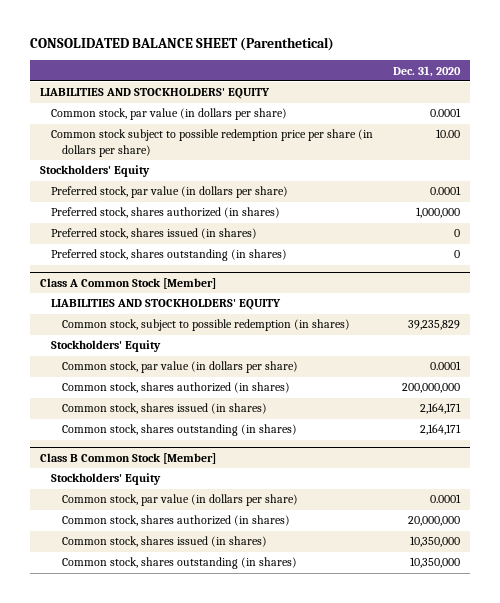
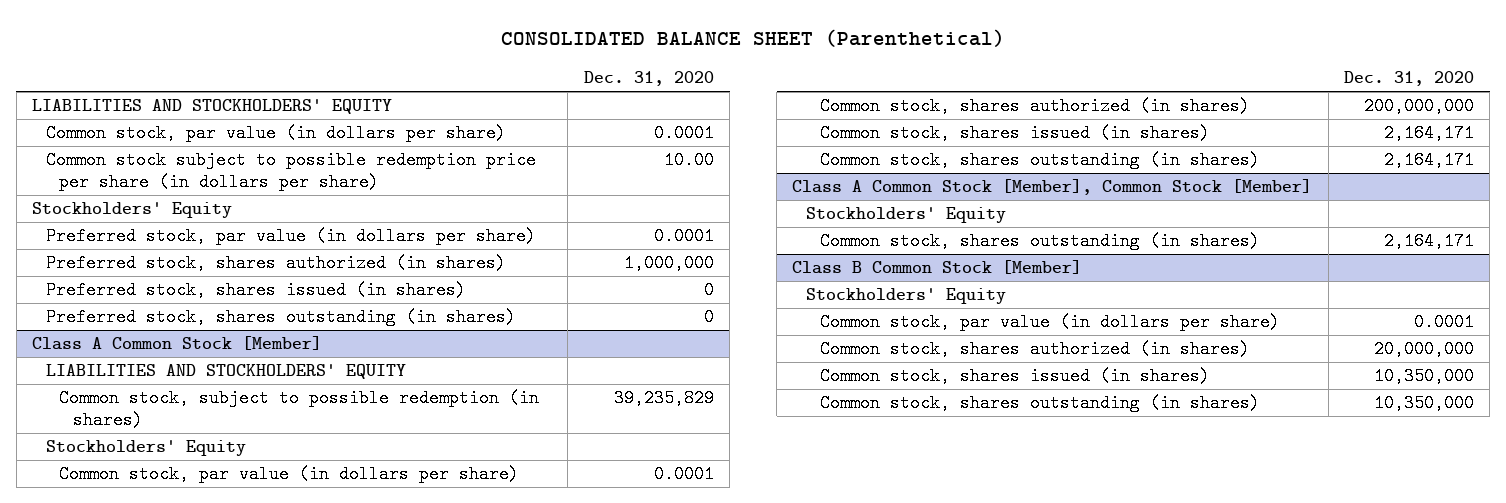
+ Class A Common Stock [Member], Common Stock [Member]
+ Stockholders' Equity
+ Common stock, shares outstanding (in shares) | 2,164,171

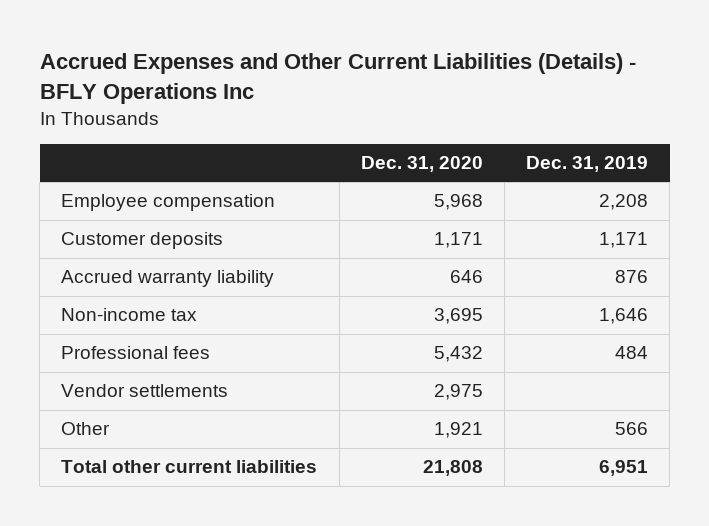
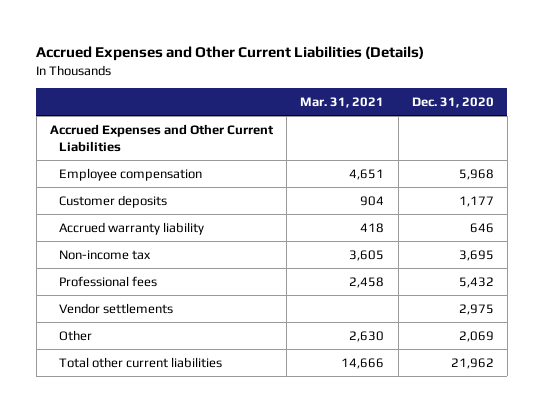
- Accrued Expenses and Other Current Liabilities (Details) - BFLY Operations Inc
+ Accrued Expenses and Other Current Liabilities (Details)
- | Dec. 31, 2020 | Dec. 31, 2019
+ | Mar. 31, 2021 | Dec. 31, 2020
+ Accrued Expenses and Other Current Liabilities
- Customer deposits | 1,171 | 1,171
+ Customer deposits | 904 | 1,177
- Other | 1,921 | 566
- Total other current liabilities | 21,808 | 6,951
+ Other | 2,630 | 2,069
+ Total other current liabilities | 14,666 | 21,962

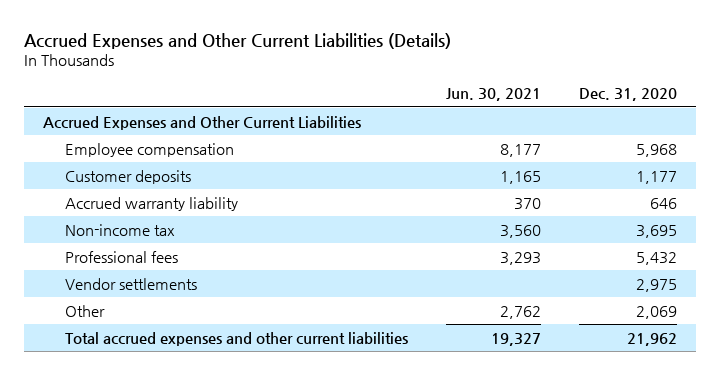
- | Mar. 31, 2021 | Dec. 31, 2020
+ | Jun. 30, 2021 | Dec. 31, 2020
- Total other current liabilities | 14,666 | 21,962
+ Total accrued expenses and other current liabilities | 19,327 | 21,962

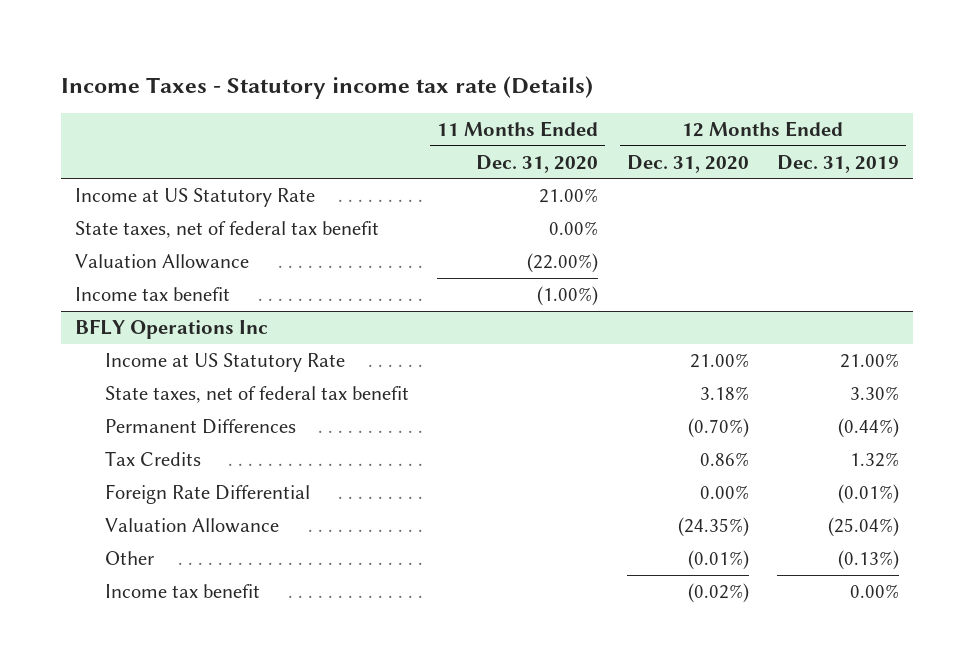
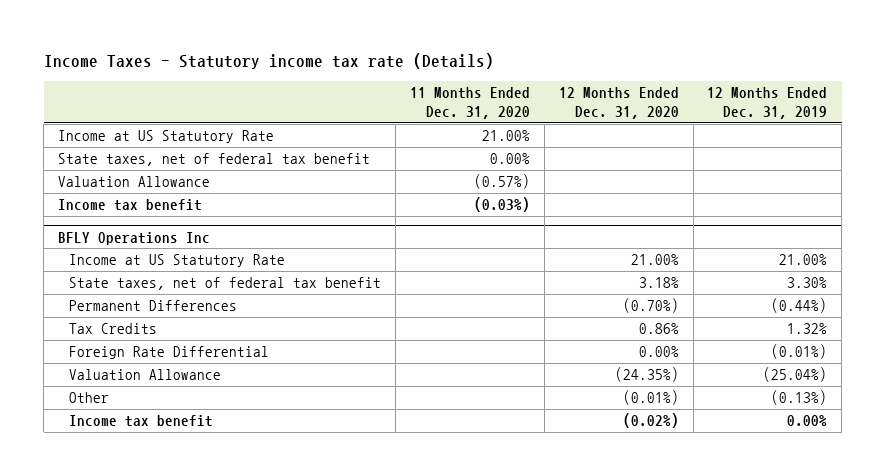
- Valuation Allowance | (22.00%) | |
- Income tax benefit | (1.00%) | |
+ Valuation Allowance | (0.57%) | |
+ Income tax benefit | (0.03%) | |

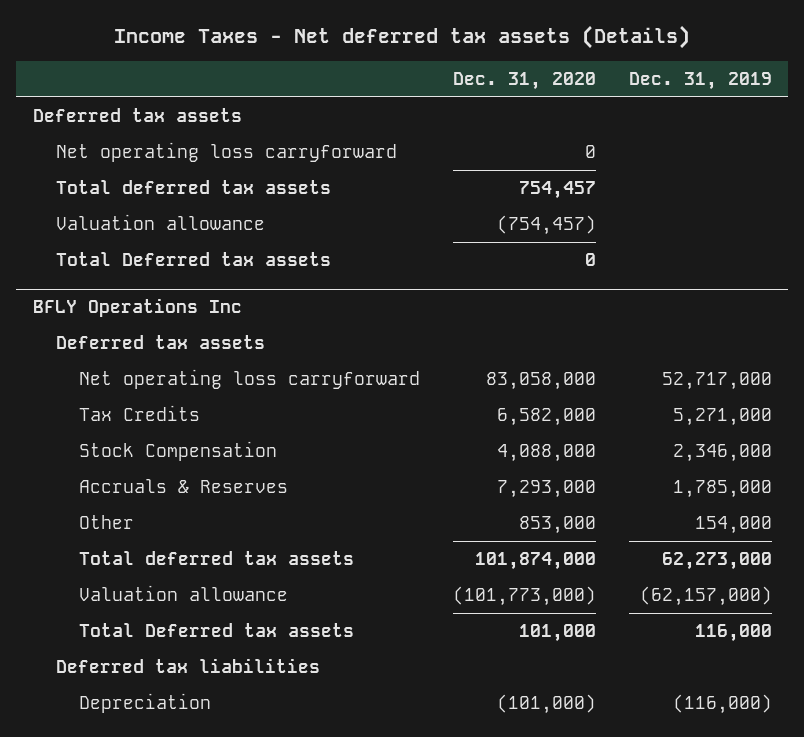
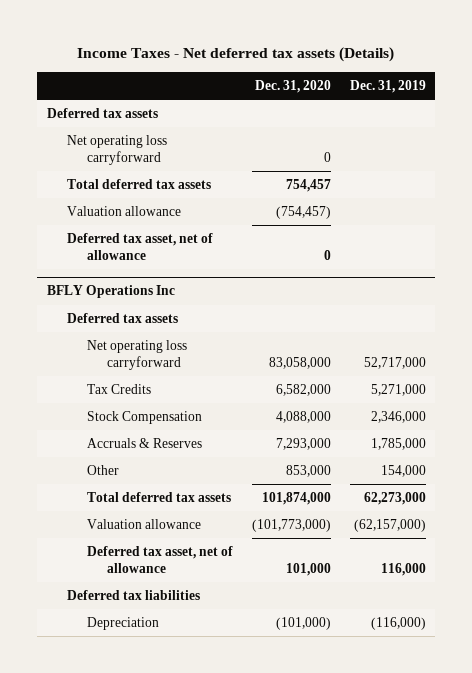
- Total Deferred tax assets | 0 |
+ Deferred tax asset, net of allowance | 0 |
@ BFLY Operations Inc
- Total Deferred tax assets | 101,000 | 116,000
+ Deferred tax asset, net of allowance | 101,000 | 116,000

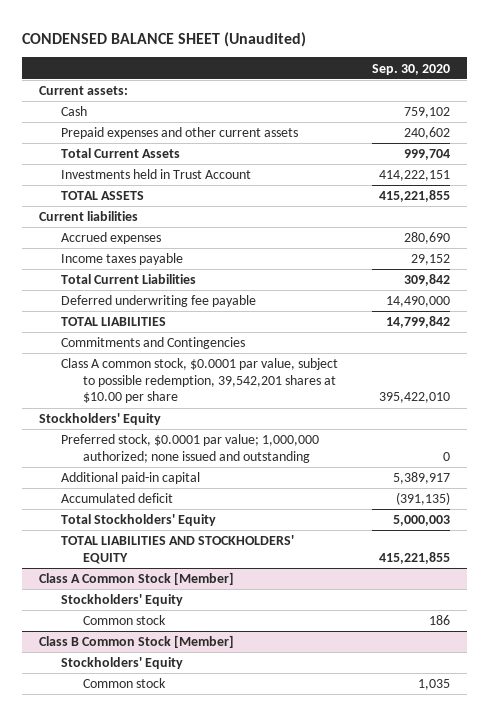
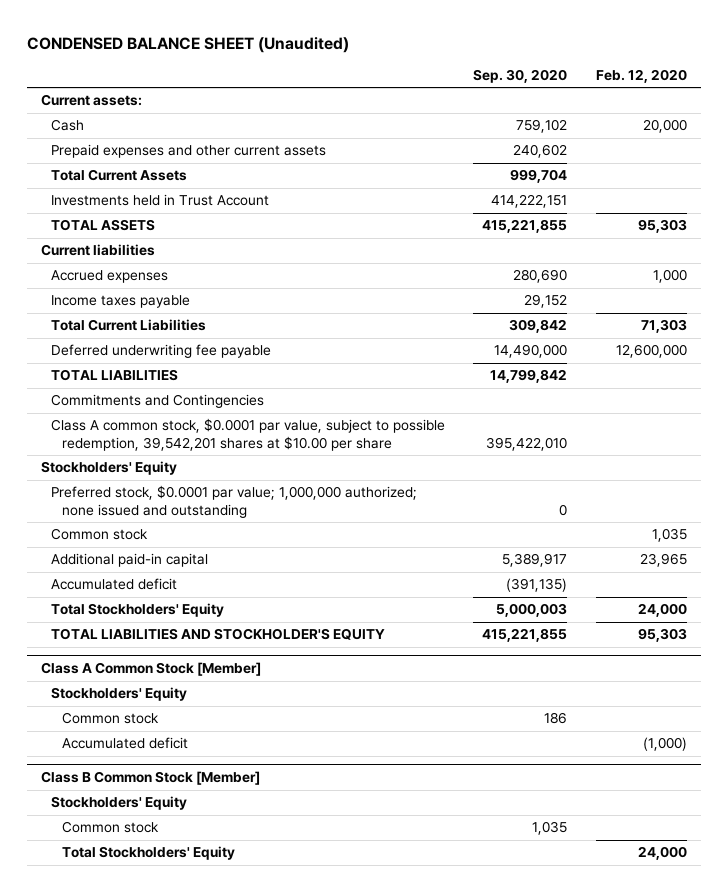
- | Sep. 30, 2020
+ | Sep. 30, 2020 | Feb. 12, 2020
+ Common stock | | 1,035
- TOTAL LIABILITIES AND STOCKHOLDERS' EQUITY | 415,221,855
+ TOTAL LIABILITIES AND STOCKHOLDER'S EQUITY | 415,221,855 | 95,303
@ Class A Common Stock [Member]
+ Accumulated deficit | | (1,000)
@ Class B Common Stock [Member]
+ Total Stockholders' Equity | | 24,000

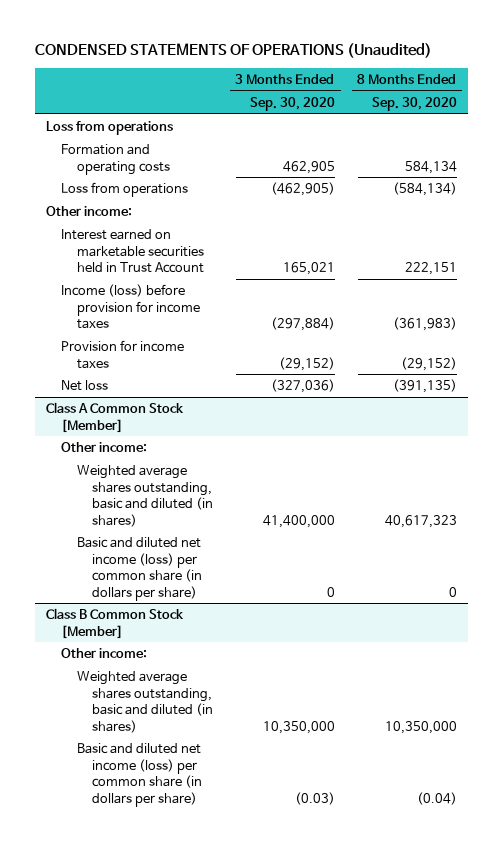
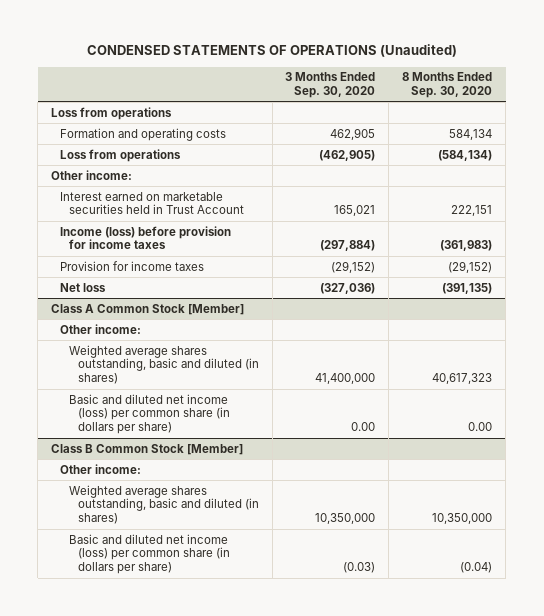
@ Class A Common Stock [Member]
- Basic and diluted net income (loss) per common share (in dollars per share) | 0 | 0
+ Basic and diluted net income (loss) per common share (in dollars per share) | 0.00 | 0.00

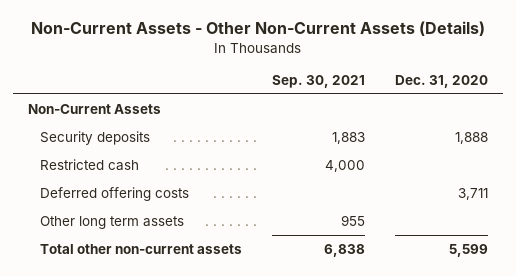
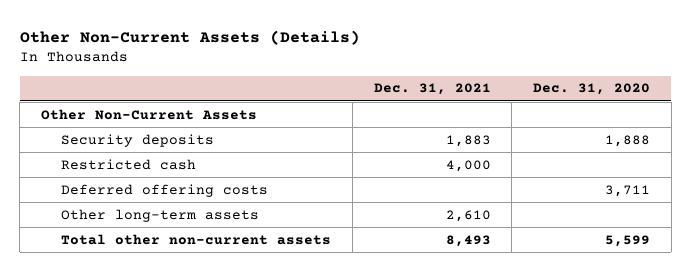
- Non-Current Assets - Other Non-Current Assets (Details)
+ Other Non-Current Assets (Details)
- | Sep. 30, 2021 | Dec. 31, 2020
+ | Dec. 31, 2021 | Dec. 31, 2020
- Non-Current Assets
+ Other Non-Current Assets
- Other long term assets | 955 |
+ Other long-term assets | 2,610 |

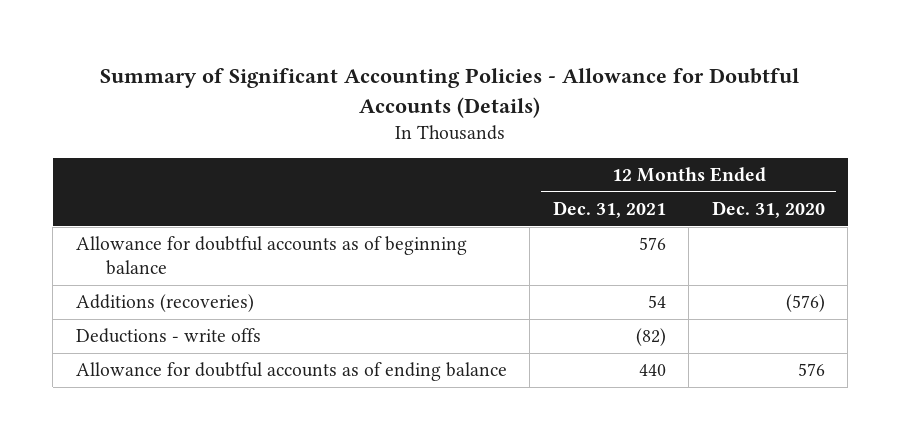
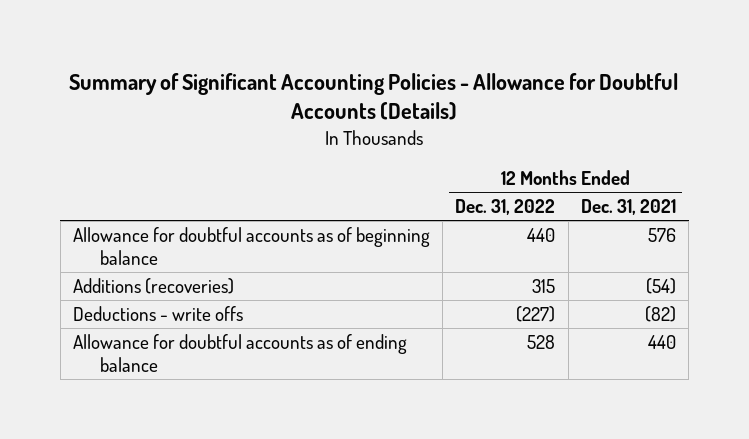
- | 12 Months Ended Dec. 31, 2021 | 12 Months Ended Dec. 31, 2020
+ | 12 Months Ended Dec. 31, 2022 | 12 Months Ended Dec. 31, 2021
- Additions (recoveries) | 54 | (576)
+ Additions (recoveries) | 315 | (54)

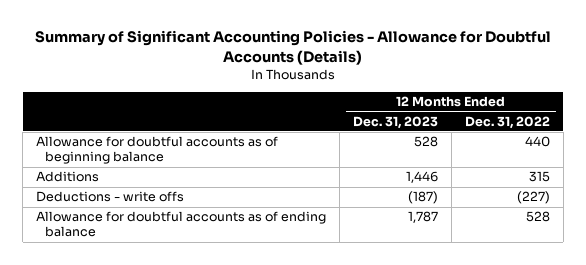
- | 12 Months Ended Dec. 31, 2022 | 12 Months Ended Dec. 31, 2021
+ | 12 Months Ended Dec. 31, 2023 | 12 Months Ended Dec. 31, 2022
- Additions (recoveries) | 315 | (54)
+ Additions | 1,446 | 315

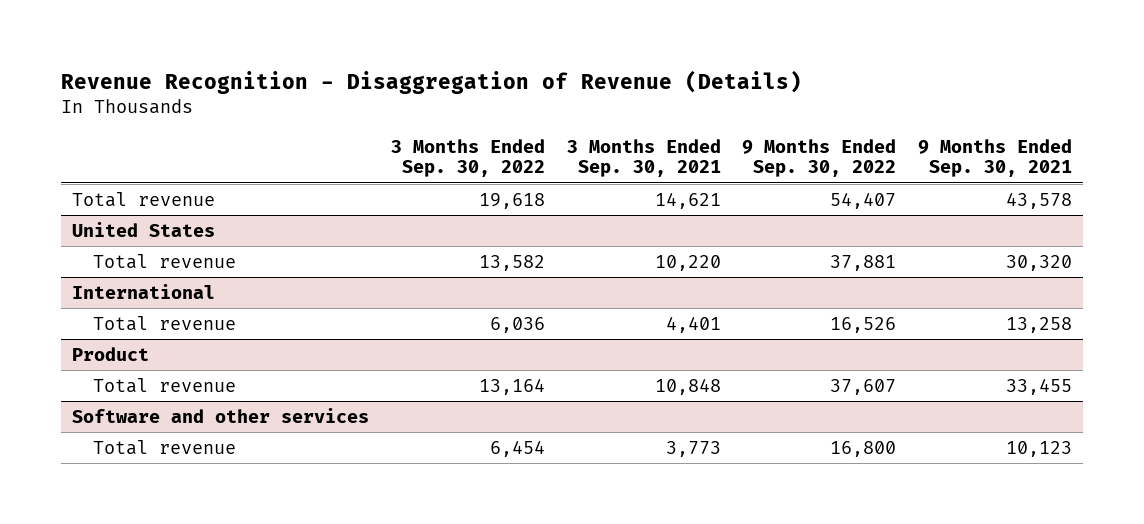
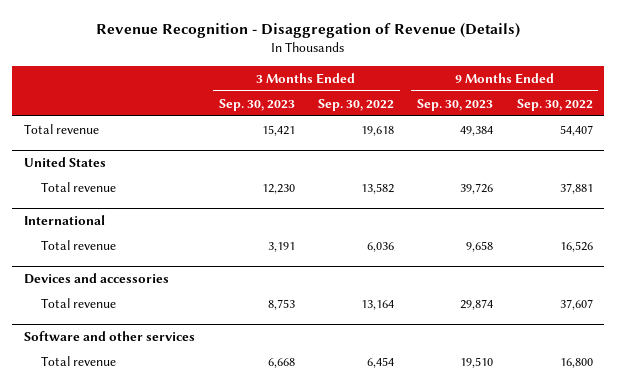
- | 3 Months Ended Sep. 30, 2022 | 3 Months Ended Sep. 30, 2021 | 9 Months Ended Sep. 30, 2022 | 9 Months Ended Sep. 30, 2021
+ | 3 Months Ended Sep. 30, 2023 | 3 Months Ended Sep. 30, 2022 | 9 Months Ended Sep. 30, 2023 | 9 Months Ended Sep. 30, 2022
- Product
+ Devices and accessories

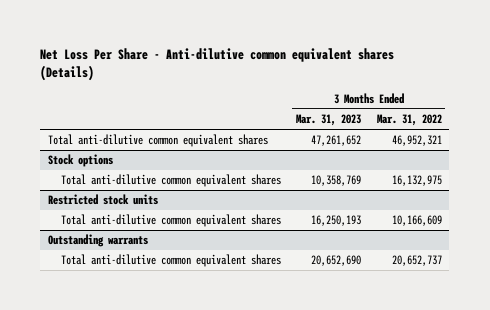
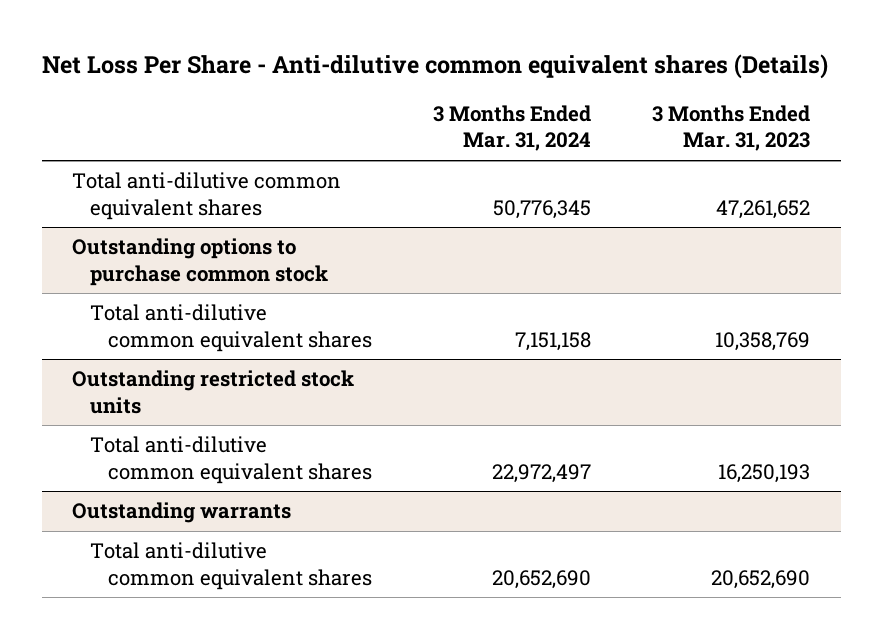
- | 3 Months Ended Mar. 31, 2023 | 3 Months Ended Mar. 31, 2022
+ | 3 Months Ended Mar. 31, 2024 | 3 Months Ended Mar. 31, 2023
- Stock options
+ Outstanding options to purchase common stock
- Restricted stock units
+ Outstanding restricted stock units

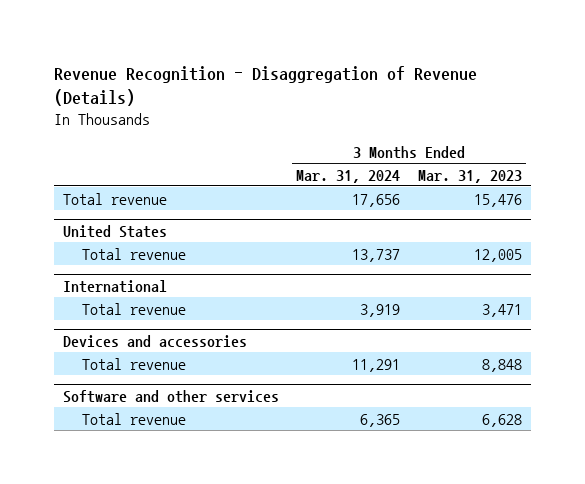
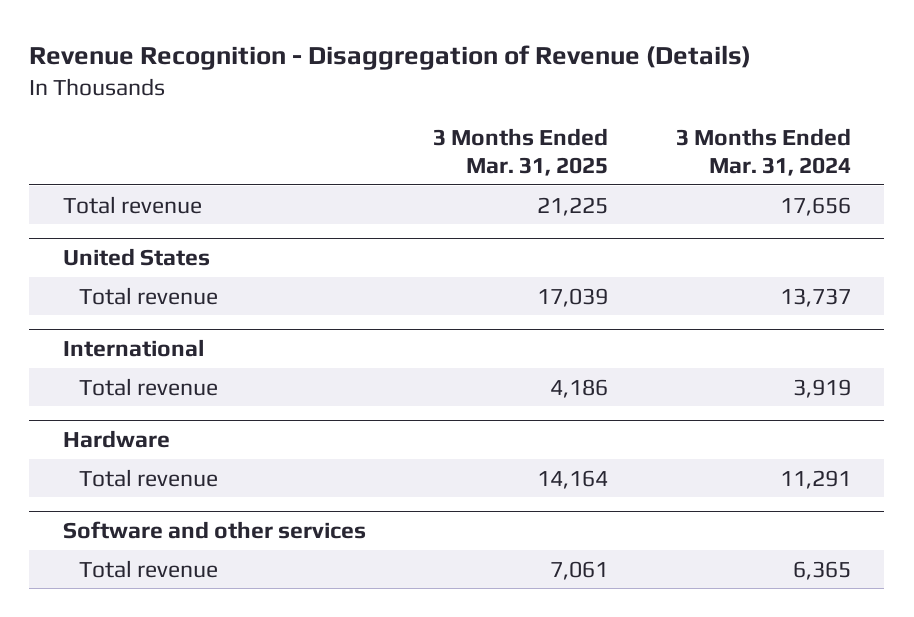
- | 3 Months Ended Mar. 31, 2024 | 3 Months Ended Mar. 31, 2023
+ | 3 Months Ended Mar. 31, 2025 | 3 Months Ended Mar. 31, 2024
- Devices and accessories
+ Hardware

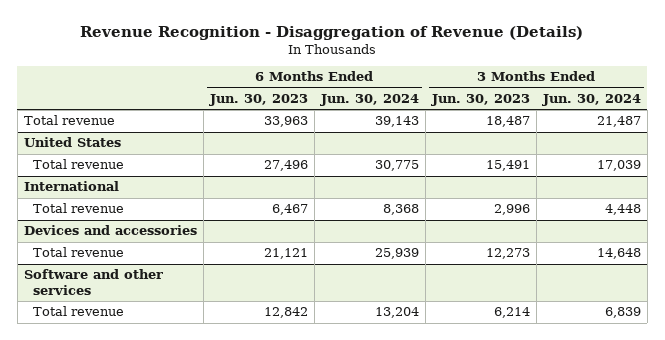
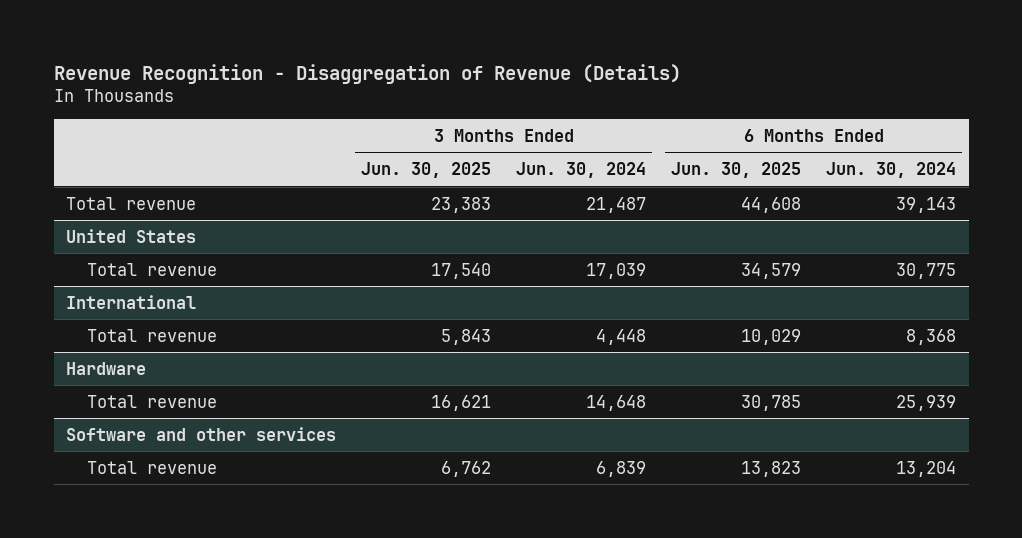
- | 6 Months Ended Jun. 30, 2023 | 6 Months Ended Jun. 30, 2024 | 3 Months Ended Jun. 30, 2023 | 3 Months Ended Jun. 30, 2024
+ | 3 Months Ended Jun. 30, 2025 | 3 Months Ended Jun. 30, 2024 | 6 Months Ended Jun. 30, 2025 | 6 Months Ended Jun. 30, 2024
- Devices and accessories
+ Hardware

